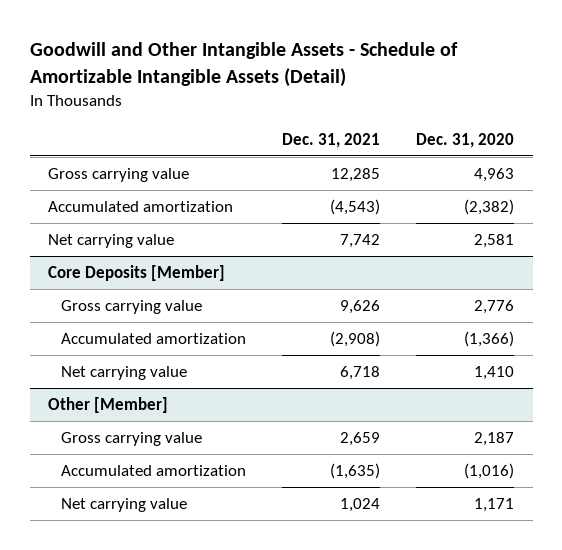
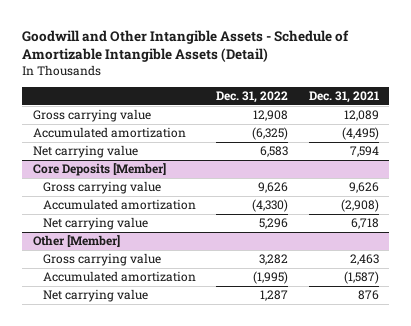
- | Dec. 31, 2021 | Dec. 31, 2020
+ | Dec. 31, 2022 | Dec. 31, 2021
- Gross carrying value | 12,285 | 4,963
- Accumulated amortization | (4,543) | (2,382)
- Net carrying value | 7,742 | 2,581
+ Gross carrying value | 12,908 | 12,089
+ Accumulated amortization | (6,325) | (4,495)
+ Net carrying value | 6,583 | 7,594
@ Other [Member]
- Gross carrying value | 2,659 | 2,187
- Accumulated amortization | (1,635) | (1,016)
- Net carrying value | 1,024 | 1,171
+ Gross carrying value | 3,282 | 2,463
+ Accumulated amortization | (1,995) | (1,587)
+ Net carrying value | 1,287 | 876

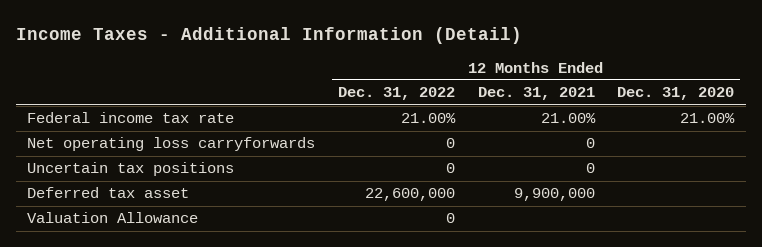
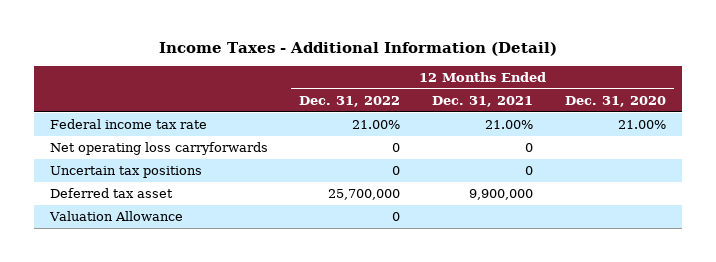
- Deferred tax asset | 22,600,000 | 9,900,000 |
+ Deferred tax asset | 25,700,000 | 9,900,000 |

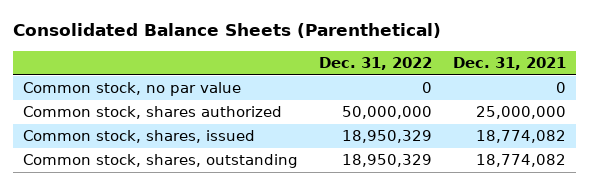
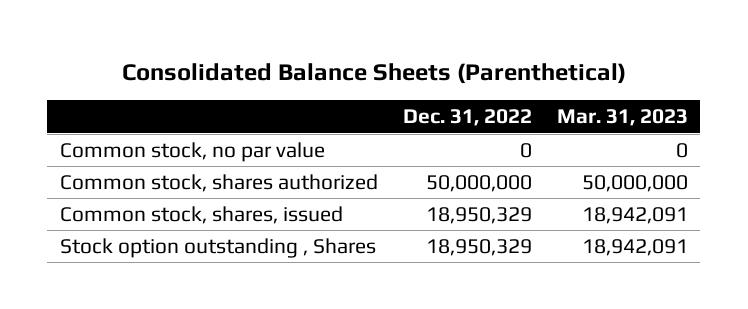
- | Dec. 31, 2022 | Dec. 31, 2021
+ | Dec. 31, 2022 | Mar. 31, 2023
- Common stock, shares, outstanding | 18,950,329 | 18,774,082
+ Stock option outstanding , Shares | 18,950,329 | 18,942,091

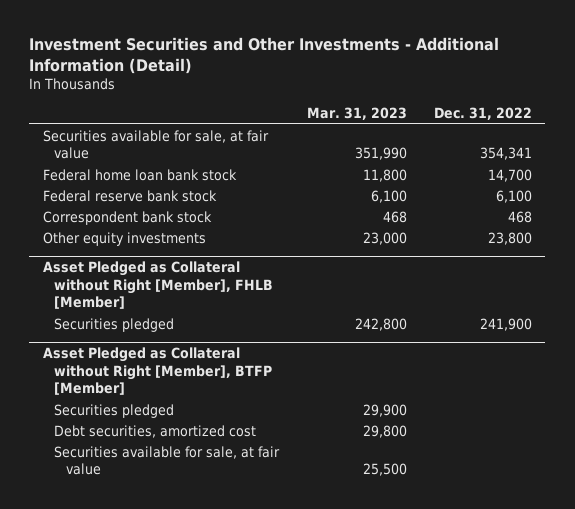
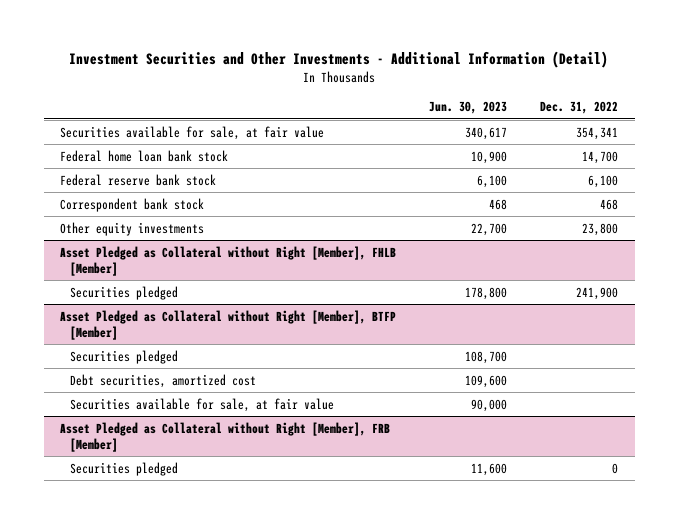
- | Mar. 31, 2023 | Dec. 31, 2022
+ | Jun. 30, 2023 | Dec. 31, 2022
+ Asset Pledged as Collateral without Right [Member], FRB [Member]
+ Securities pledged | 11,600 | 0

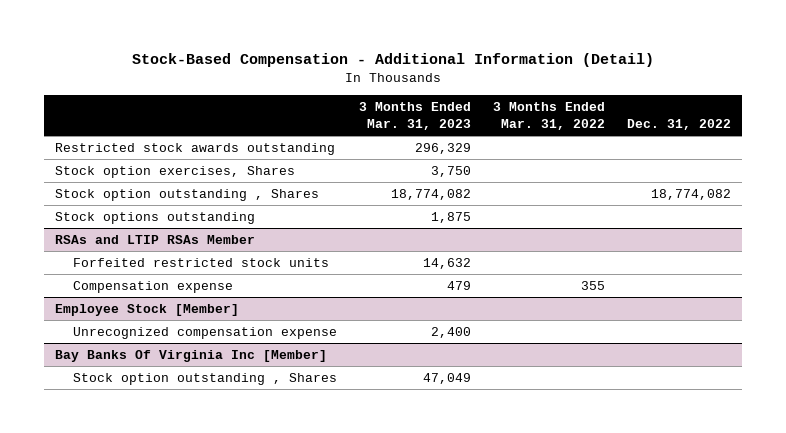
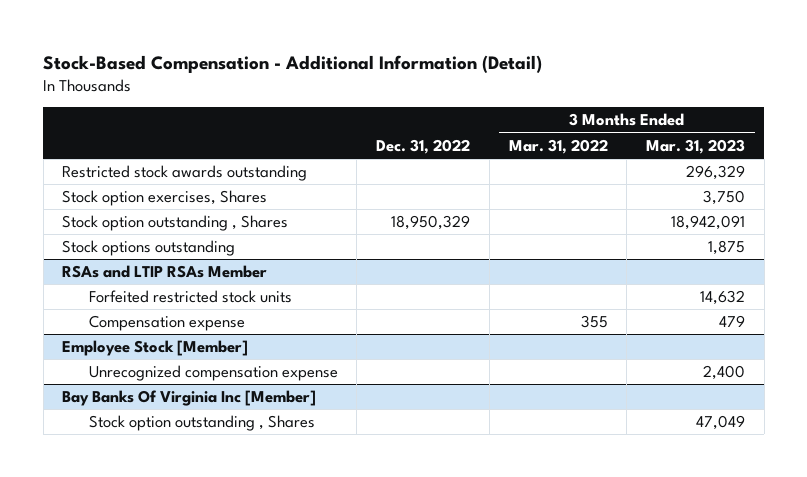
- | 3 Months Ended Mar. 31, 2023 | 3 Months Ended Mar. 31, 2022 | Dec. 31, 2022
+ | Dec. 31, 2022 | 3 Months Ended Mar. 31, 2022 | 3 Months Ended Mar. 31, 2023
- Stock option outstanding , Shares | 18,774,082 | | 18,774,082
+ Stock option outstanding , Shares | 18,950,329 | | 18,942,091

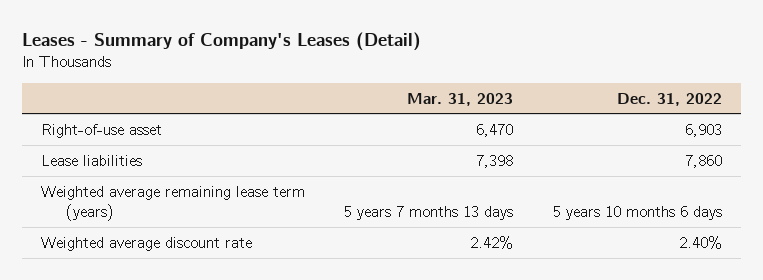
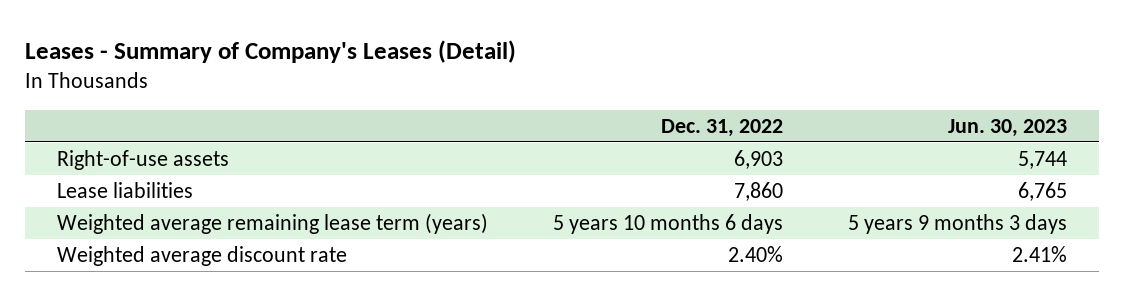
- | Mar. 31, 2023 | Dec. 31, 2022
+ | Dec. 31, 2022 | Jun. 30, 2023
- Right-of-use asset | 6,470 | 6,903
+ Right-of-use assets | 6,903 | 5,744

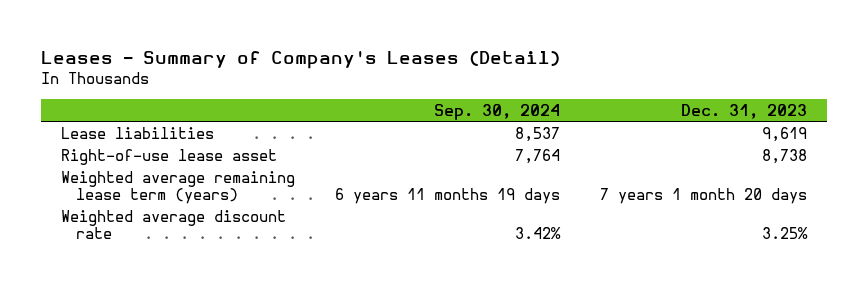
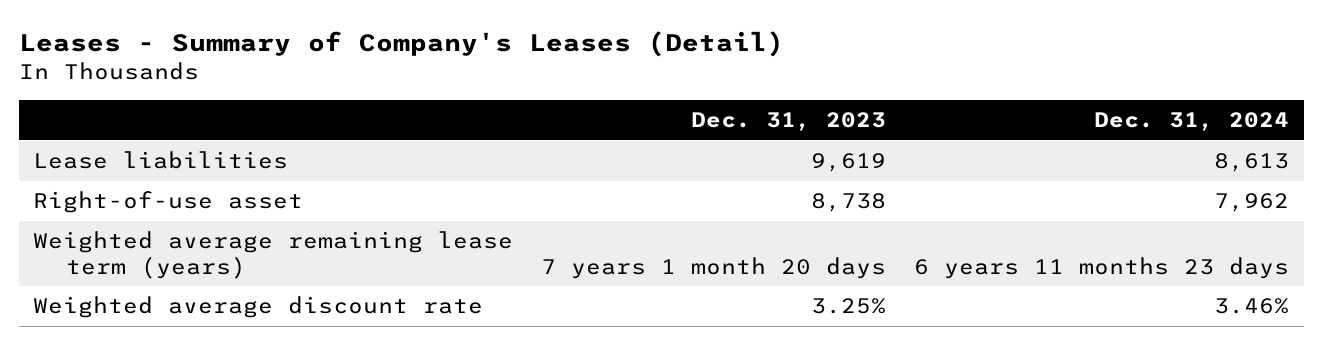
- | Sep. 30, 2024 | Dec. 31, 2023
+ | Dec. 31, 2023 | Dec. 31, 2024
- Right-of-use lease asset | 7,764 | 8,738
+ Right-of-use asset | 8,738 | 7,962

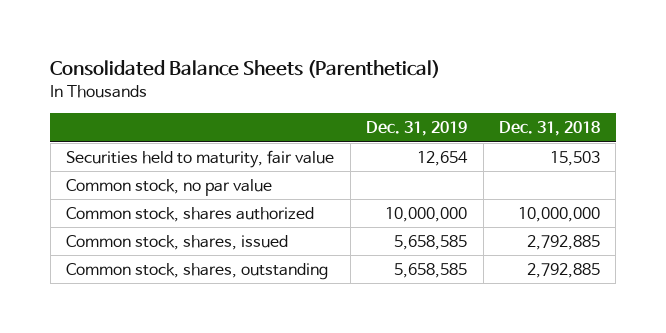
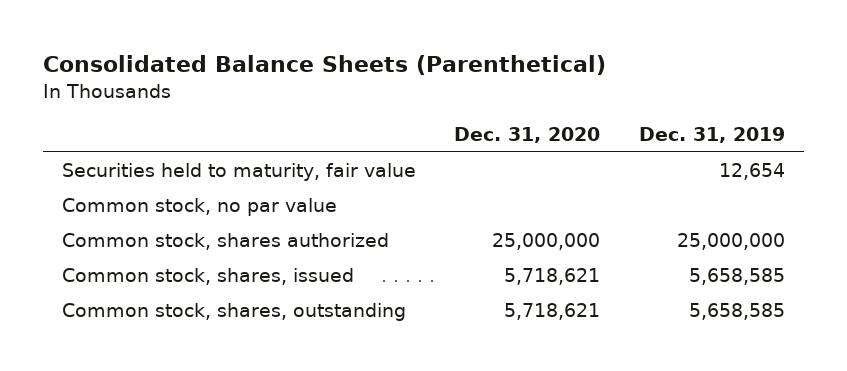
- | Dec. 31, 2019 | Dec. 31, 2018
+ | Dec. 31, 2020 | Dec. 31, 2019
- Common stock, shares authorized | 10,000,000 | 10,000,000
+ Common stock, shares authorized | 25,000,000 | 25,000,000

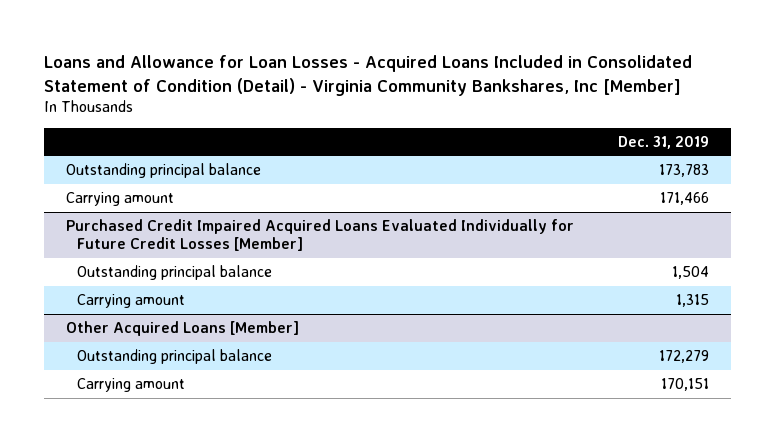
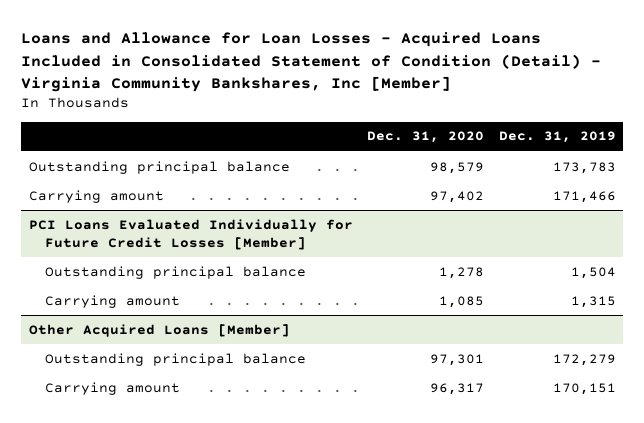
- | Dec. 31, 2019
+ | Dec. 31, 2020 | Dec. 31, 2019
- Purchased Credit Impaired Acquired Loans Evaluated Individually for Future Credit Losses [Member]
+ PCI Loans Evaluated Individually for Future Credit Losses [Member]

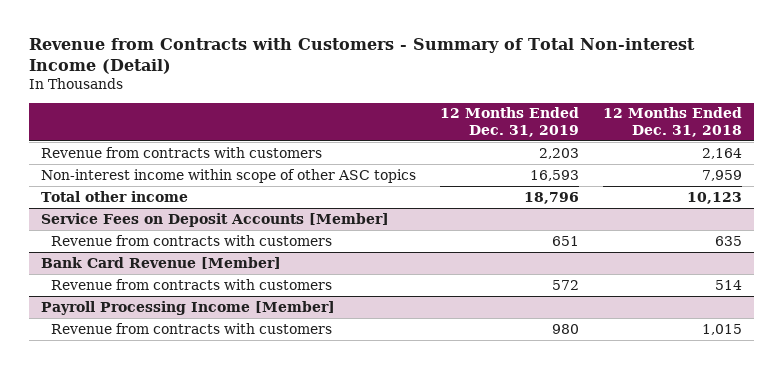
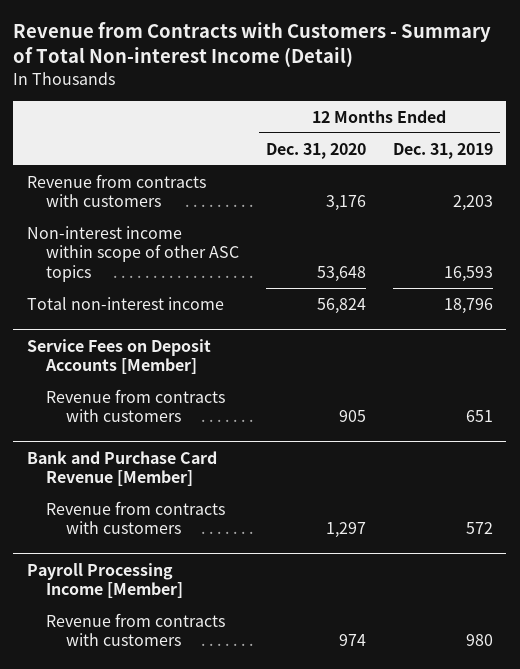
- | 12 Months Ended Dec. 31, 2019 | 12 Months Ended Dec. 31, 2018
+ | 12 Months Ended Dec. 31, 2020 | 12 Months Ended Dec. 31, 2019
- Total other income | 18,796 | 10,123
+ Total non-interest income | 56,824 | 18,796
- Bank Card Revenue [Member]
+ Bank and Purchase Card Revenue [Member]

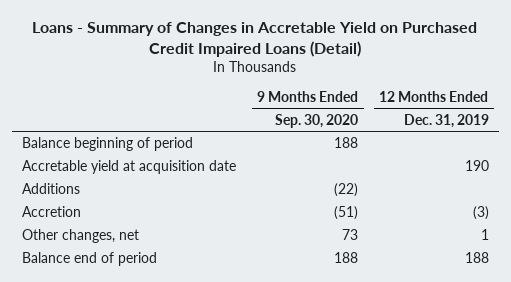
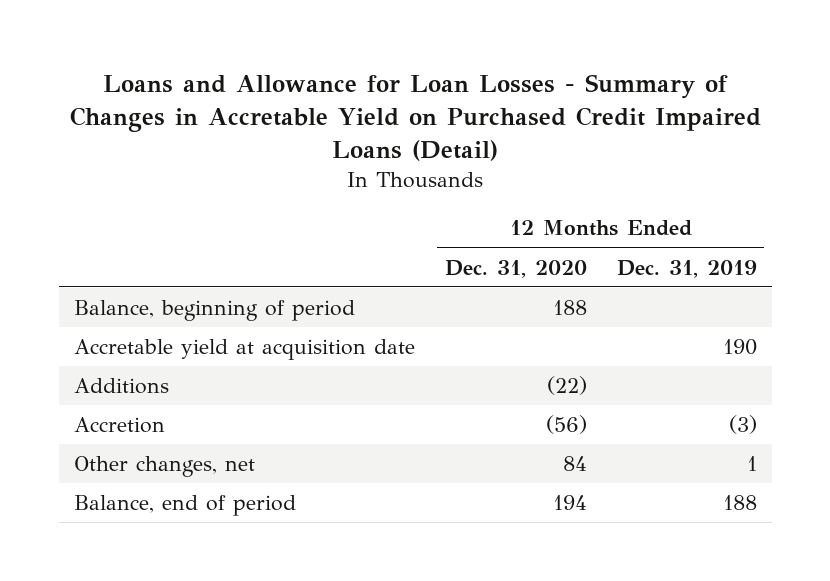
- Loans - Summary of Changes in Accretable Yield on Purchased Credit Impaired Loans (Detail)
+ Loans and Allowance for Loan Losses - Summary of Changes in Accretable Yield on Purchased Credit Impaired Loans (Detail)
- | 9 Months Ended Sep. 30, 2020 | 12 Months Ended Dec. 31, 2019
+ | 12 Months Ended Dec. 31, 2020 | 12 Months Ended Dec. 31, 2019
- Balance beginning of period | 188 |
+ Balance, beginning of period | 188 |
- Balance end of period | 188 | 188
+ Balance, end of period | 194 | 188

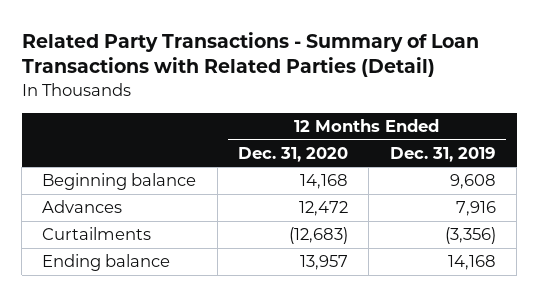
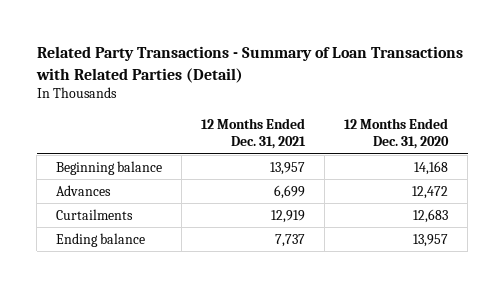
- | 12 Months Ended Dec. 31, 2020 | 12 Months Ended Dec. 31, 2019
+ | 12 Months Ended Dec. 31, 2021 | 12 Months Ended Dec. 31, 2020
- Curtailments | (12,683) | (3,356)
+ Curtailments | 12,919 | 12,683

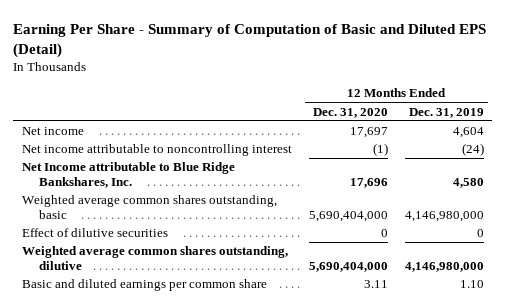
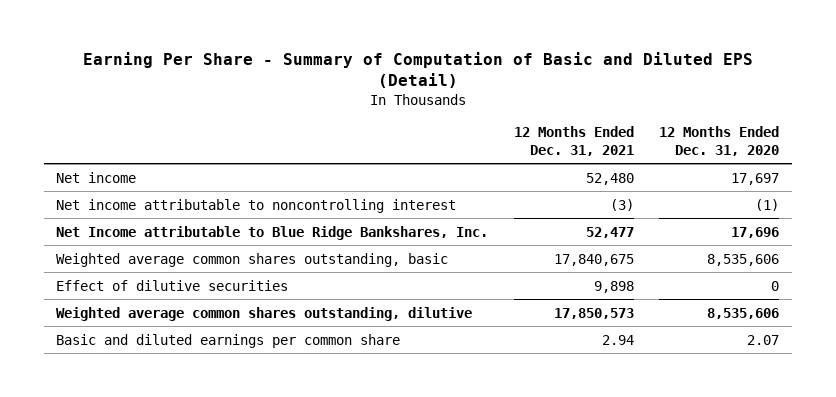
- | 12 Months Ended Dec. 31, 2020 | 12 Months Ended Dec. 31, 2019
+ | 12 Months Ended Dec. 31, 2021 | 12 Months Ended Dec. 31, 2020
- Weighted average common shares outstanding, basic | 5,690,404,000 | 4,146,980,000
+ Weighted average common shares outstanding, basic | 17,840,675 | 8,535,606
- Weighted average common shares outstanding, dilutive | 5,690,404,000 | 4,146,980,000
- Basic and diluted earnings per common share | 3.11 | 1.10
+ Weighted average common shares outstanding, dilutive | 17,850,573 | 8,535,606
+ Basic and diluted earnings per common share | 2.94 | 2.07

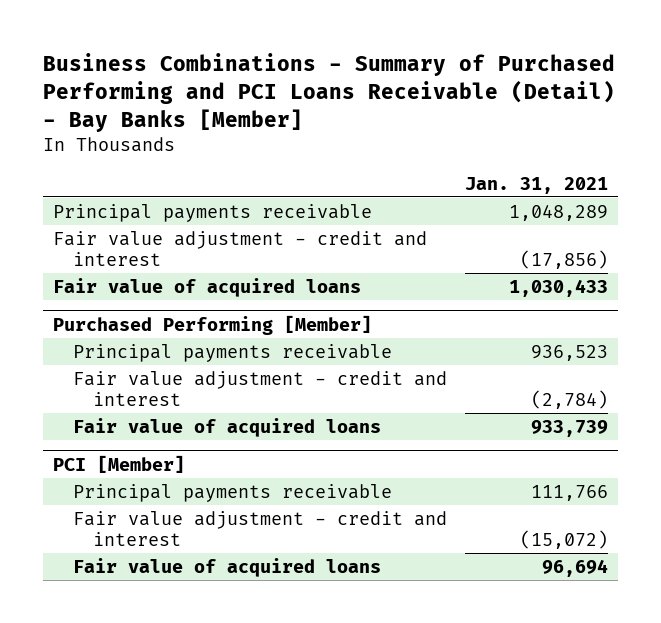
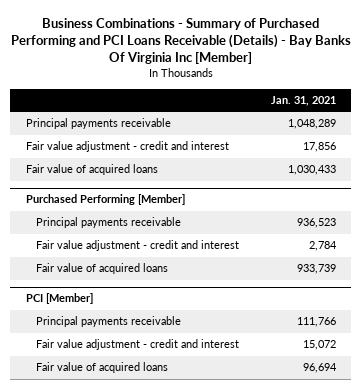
- Business Combinations - Summary of Purchased Performing and PCI Loans Receivable (Detail) - Bay Banks [Member]
+ Business Combinations - Summary of Purchased Performing and PCI Loans Receivable (Details) - Bay Banks Of Virginia Inc [Member]
- Fair value adjustment - credit and interest | (17,856)
+ Fair value adjustment - credit and interest | 17,856
@ Purchased Performing [Member]
- Fair value adjustment - credit and interest | (2,784)
+ Fair value adjustment - credit and interest | 2,784
@ PCI [Member]
- Fair value adjustment - credit and interest | (15,072)
+ Fair value adjustment - credit and interest | 15,072

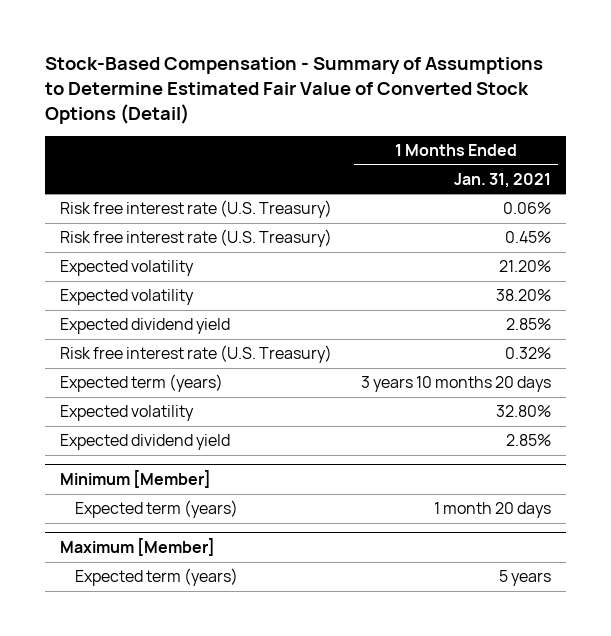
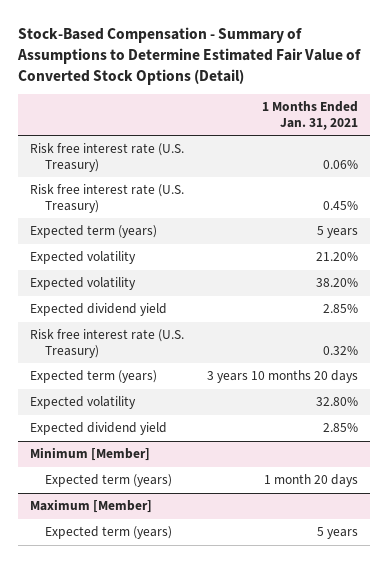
+ Expected term (years) | 5 years

